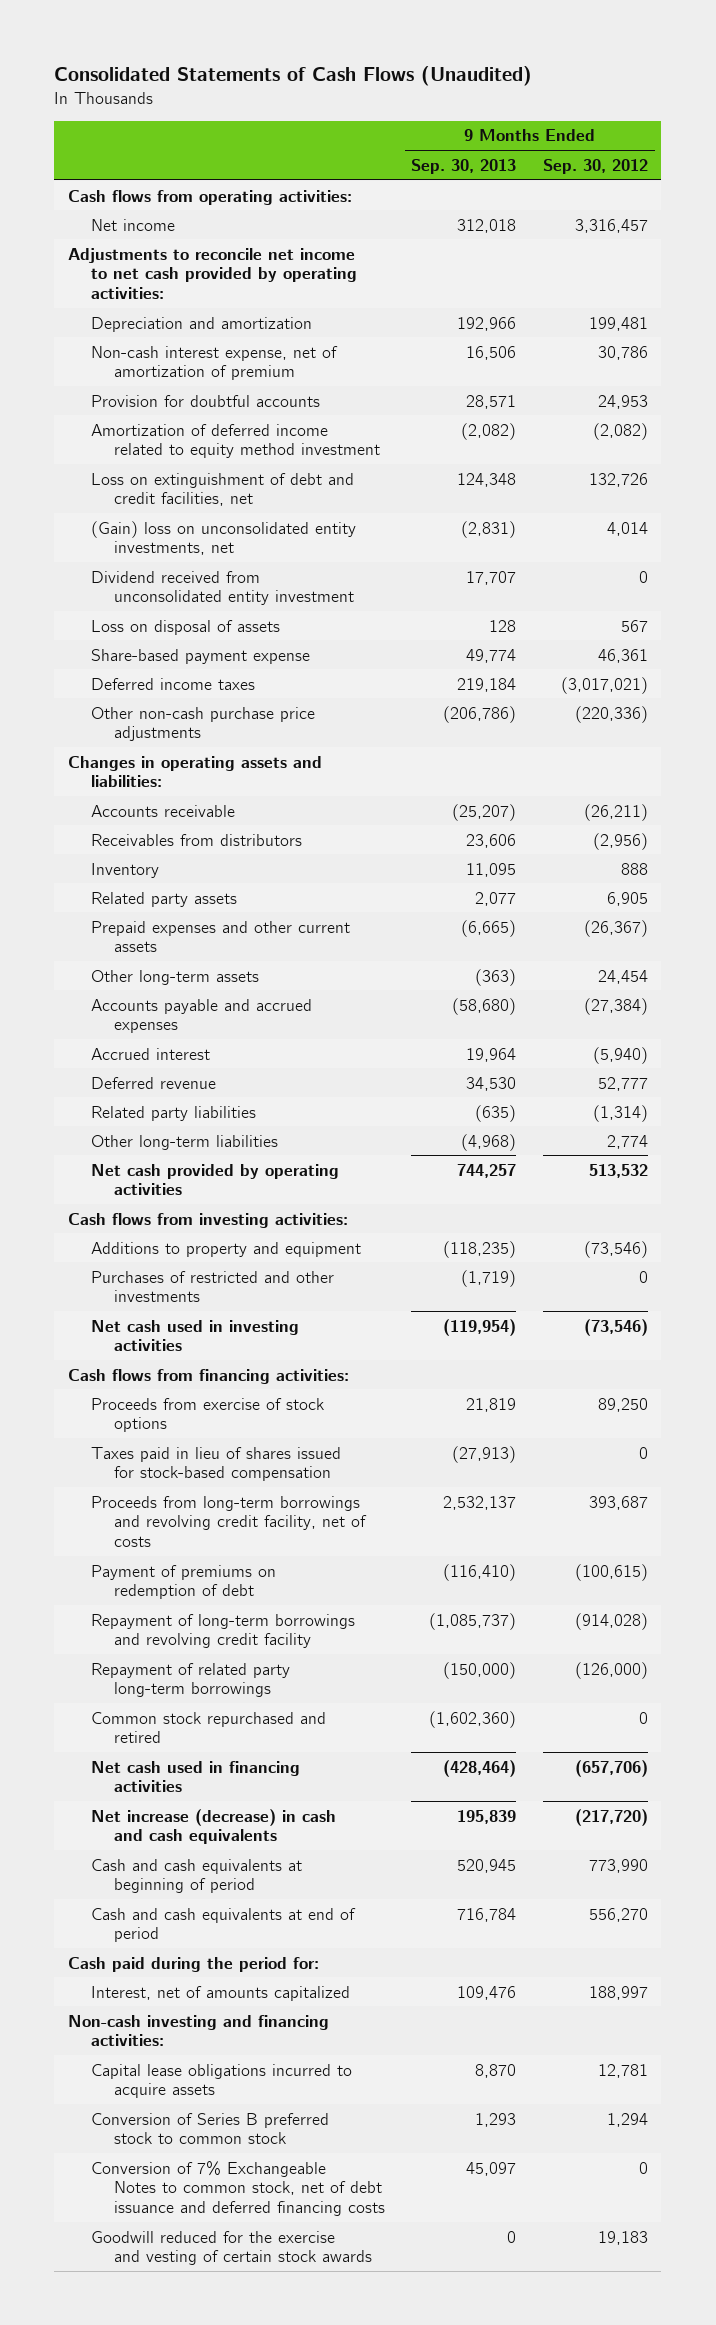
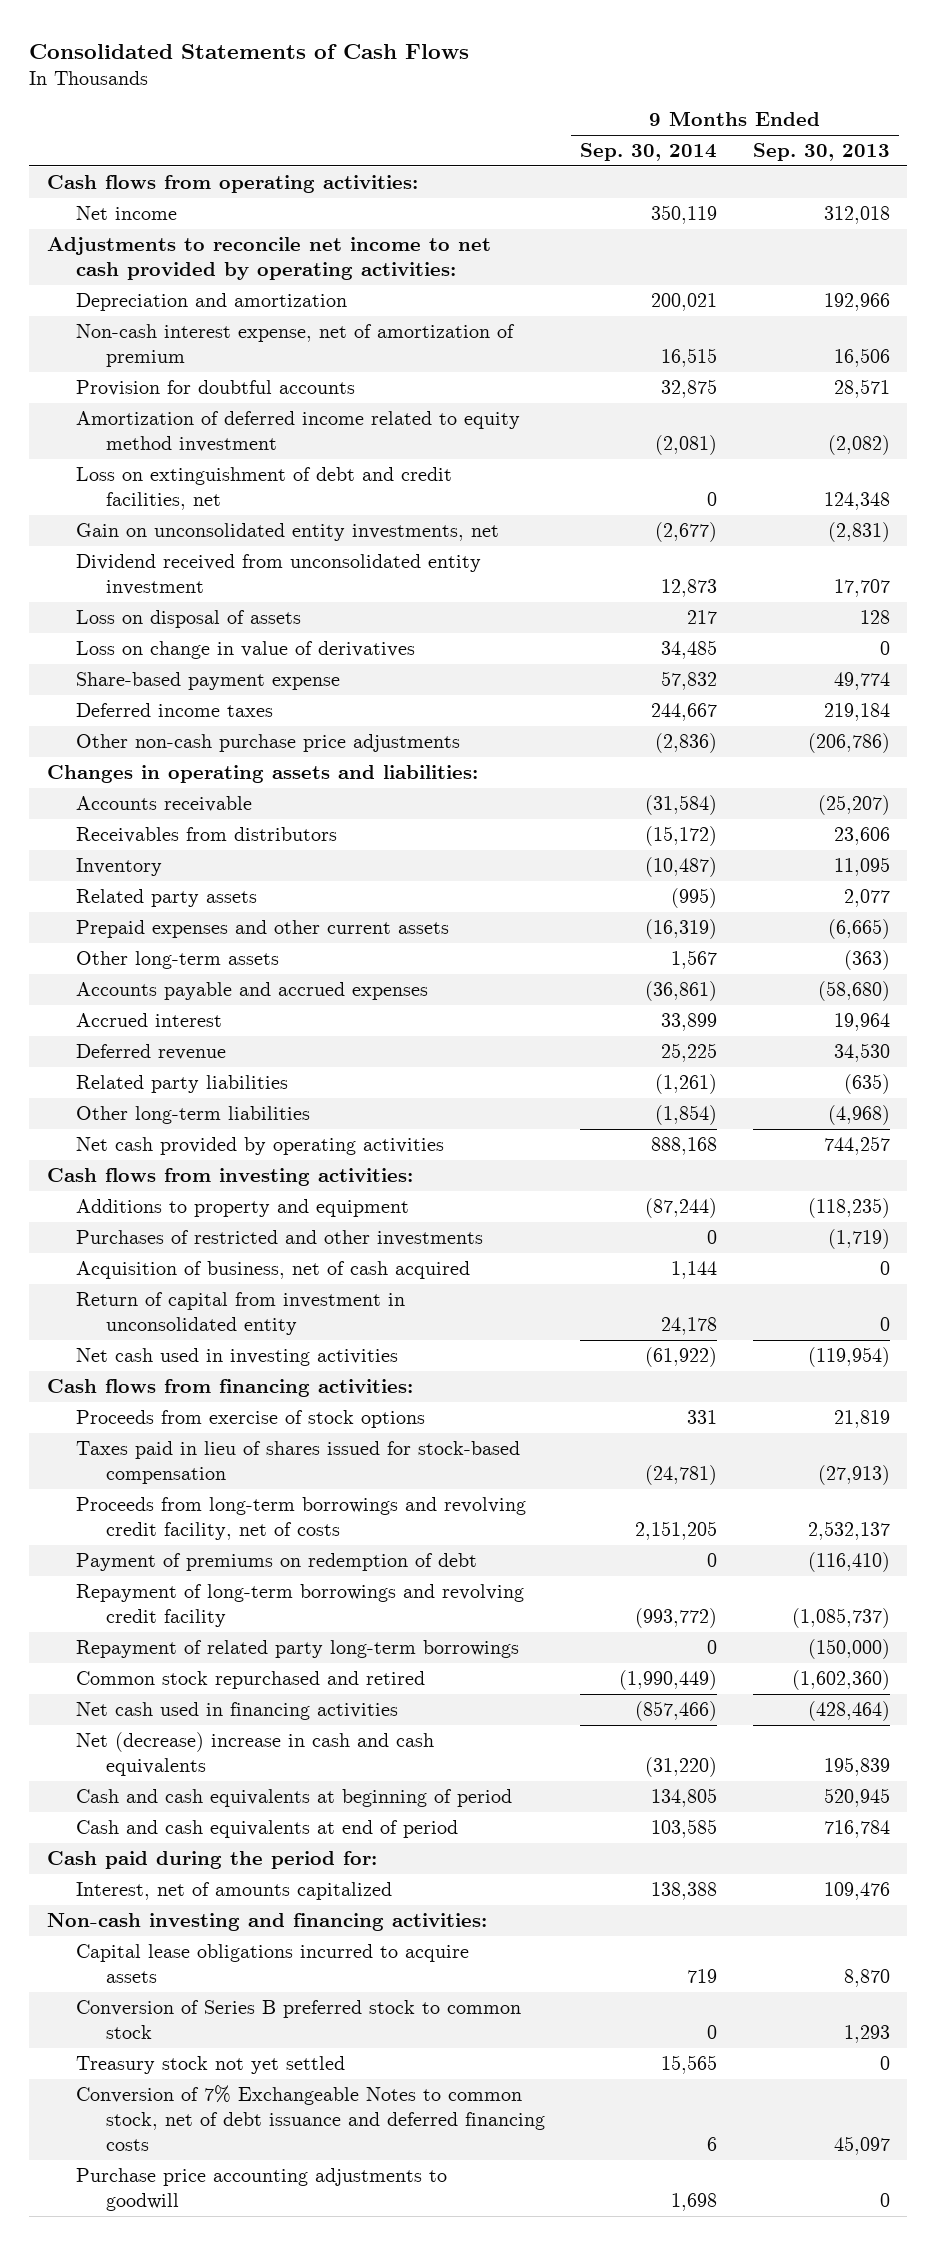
- Consolidated Statements of Cash Flows (Unaudited)
+ Consolidated Statements of Cash Flows
- | 9 Months Ended Sep. 30, 2013 | 9 Months Ended Sep. 30, 2012
+ | 9 Months Ended Sep. 30, 2014 | 9 Months Ended Sep. 30, 2013
- (Gain) loss on unconsolidated entity investments, net | (2,831) | 4,014
+ Gain on unconsolidated entity investments, net | (2,677) | (2,831)
+ Loss on change in value of derivatives | 34,485 | 0
+ Acquisition of business, net of cash acquired | 1,144 | 0
+ Return of capital from investment in unconsolidated entity | 24,178 | 0
- Net increase (decrease) in cash and cash equivalents | 195,839 | (217,720)
+ Net (decrease) increase in cash and cash equivalents | (31,220) | 195,839
+ Treasury stock not yet settled | 15,565 | 0
- Goodwill reduced for the exercise and vesting of certain stock awards | 0 | 19,183
+ Purchase price accounting adjustments to goodwill | 1,698 | 0

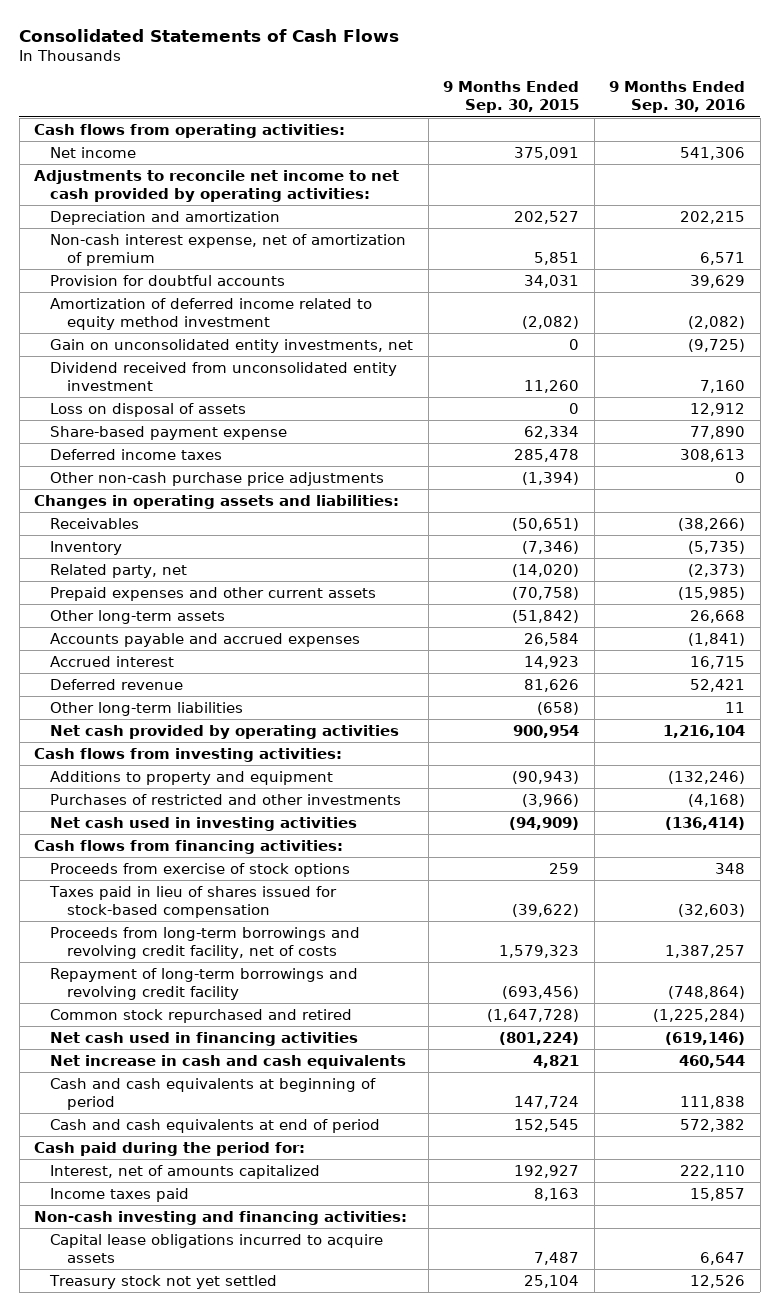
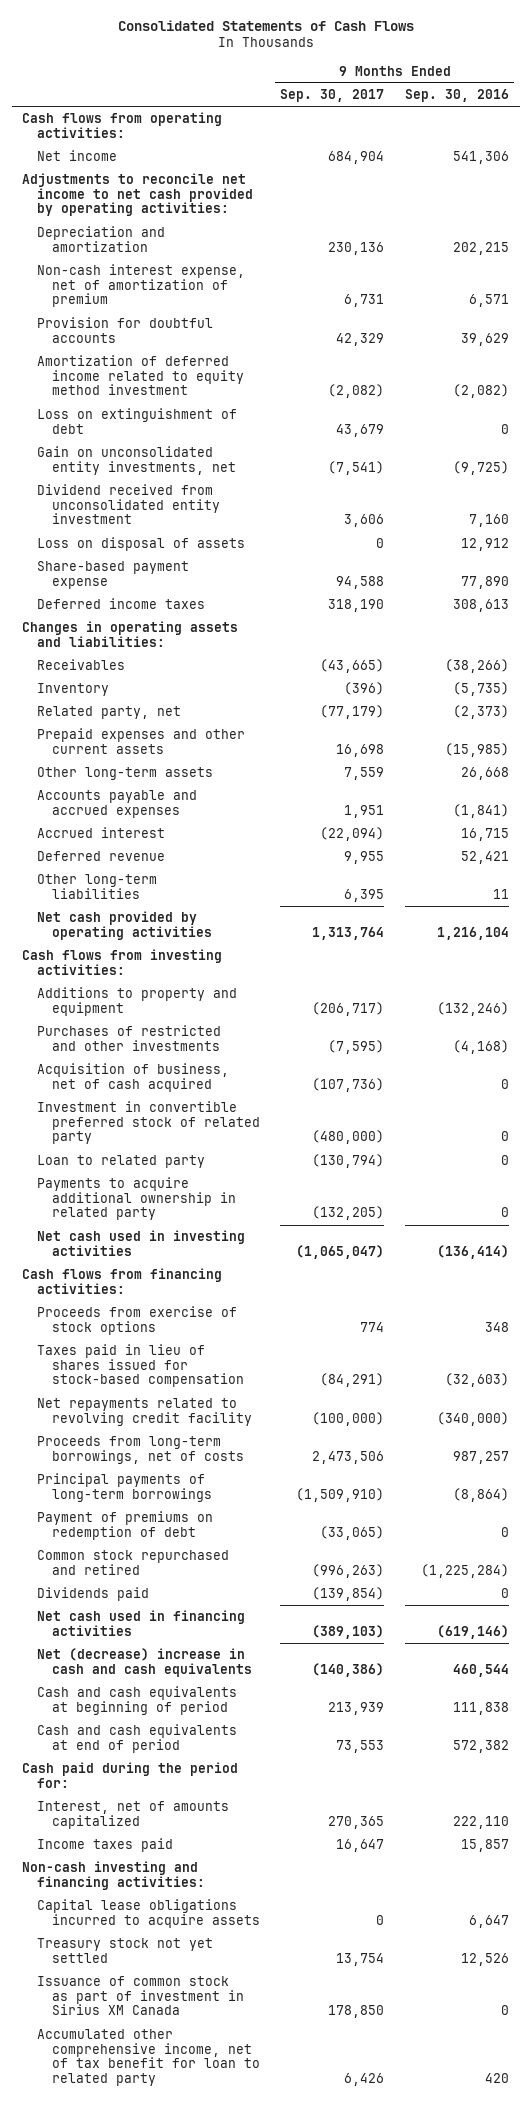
- | 9 Months Ended Sep. 30, 2015 | 9 Months Ended Sep. 30, 2016
+ | 9 Months Ended Sep. 30, 2017 | 9 Months Ended Sep. 30, 2016
+ Loss on extinguishment of debt | 43,679 | 0
- Other non-cash purchase price adjustments | (1,394) | 0
+ Acquisition of business, net of cash acquired | (107,736) | 0
+ Investment in convertible preferred stock of related party | (480,000) | 0
+ Loan to related party | (130,794) | 0
+ Payments to acquire additional ownership in related party | (132,205) | 0
- Proceeds from long-term borrowings and revolving credit facility, net of costs | 1,579,323 | 1,387,257
- Repayment of long-term borrowings and revolving credit facility | (693,456) | (748,864)
+ Net repayments related to revolving credit facility | (100,000) | (340,000)
+ Proceeds from long-term borrowings, net of costs | 2,473,506 | 987,257
+ Principal payments of long-term borrowings | (1,509,910) | (8,864)
+ Payment of premiums on redemption of debt | (33,065) | 0
+ Dividends paid | (139,854) | 0
- Net increase in cash and cash equivalents | 4,821 | 460,544
+ Net (decrease) increase in cash and cash equivalents | (140,386) | 460,544
+ Issuance of common stock as part of investment in Sirius XM Canada | 178,850 | 0
+ Accumulated other comprehensive income, net of tax benefit for loan to related party | 6,426 | 420

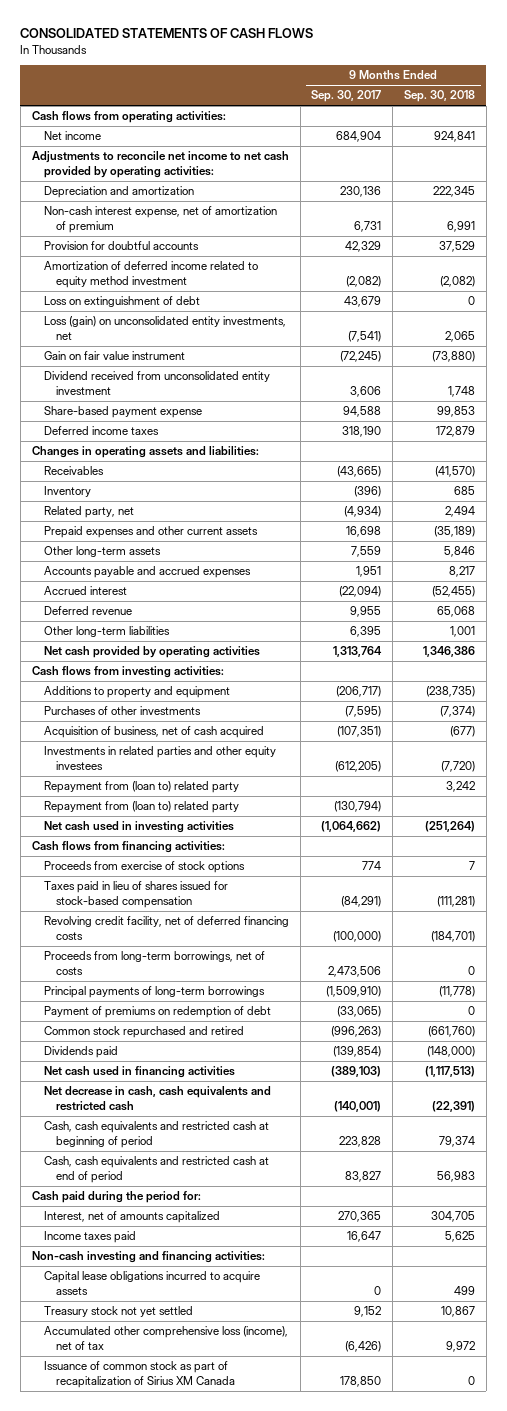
- Consolidated Statements of Cash Flows
+ CONSOLIDATED STATEMENTS OF CASH FLOWS
- | 9 Months Ended Sep. 30, 2017 | 9 Months Ended Sep. 30, 2016
+ | 9 Months Ended Sep. 30, 2017 | 9 Months Ended Sep. 30, 2018
- Gain on unconsolidated entity investments, net | (7,541) | (9,725)
+ Loss (gain) on unconsolidated entity investments, net | (7,541) | 2,065
+ Gain on fair value instrument | (72,245) | (73,880)
- Loss on disposal of assets | 0 | 12,912
- Related party, net | (77,179) | (2,373)
+ Related party, net | (4,934) | 2,494
- Purchases of restricted and other investments | (7,595) | (4,168)
- Acquisition of business, net of cash acquired | (107,736) | 0
- Investment in convertible preferred stock of related party | (480,000) | 0
- Loan to related party | (130,794) | 0
- Payments to acquire additional ownership in related party | (132,205) | 0
- Net cash used in investing activities | (1,065,047) | (136,414)
+ Purchases of other investments | (7,595) | (7,374)
+ Acquisition of business, net of cash acquired | (107,351) | (677)
+ Investments in related parties and other equity investees | (612,205) | (7,720)
+ Repayment from (loan to) related party | | 3,242
+ Repayment from (loan to) related party | (130,794) |
+ Net cash used in investing activities | (1,064,662) | (251,264)
- Net repayments related to revolving credit facility | (100,000) | (340,000)
+ Revolving credit facility, net of deferred financing costs | (100,000) | (184,701)
- Net (decrease) increase in cash and cash equivalents | (140,386) | 460,544
- Cash and cash equivalents at beginning of period | 213,939 | 111,838
- Cash and cash equivalents at end of period | 73,553 | 572,382
+ Net decrease in cash, cash equivalents and restricted cash | (140,001) | (22,391)
+ Cash, cash equivalents and restricted cash at beginning of period | 223,828 | 79,374
+ Cash, cash equivalents and restricted cash at end of period | 83,827 | 56,983
- Treasury stock not yet settled | 13,754 | 12,526
- Issuance of common stock as part of investment in Sirius XM Canada | 178,850 | 0
- Accumulated other comprehensive income, net of tax benefit for loan to related party | 6,426 | 420
+ Treasury stock not yet settled | 9,152 | 10,867
+ Accumulated other comprehensive loss (income), net of tax | (6,426) | 9,972
+ Issuance of common stock as part of recapitalization of Sirius XM Canada | 178,850 | 0

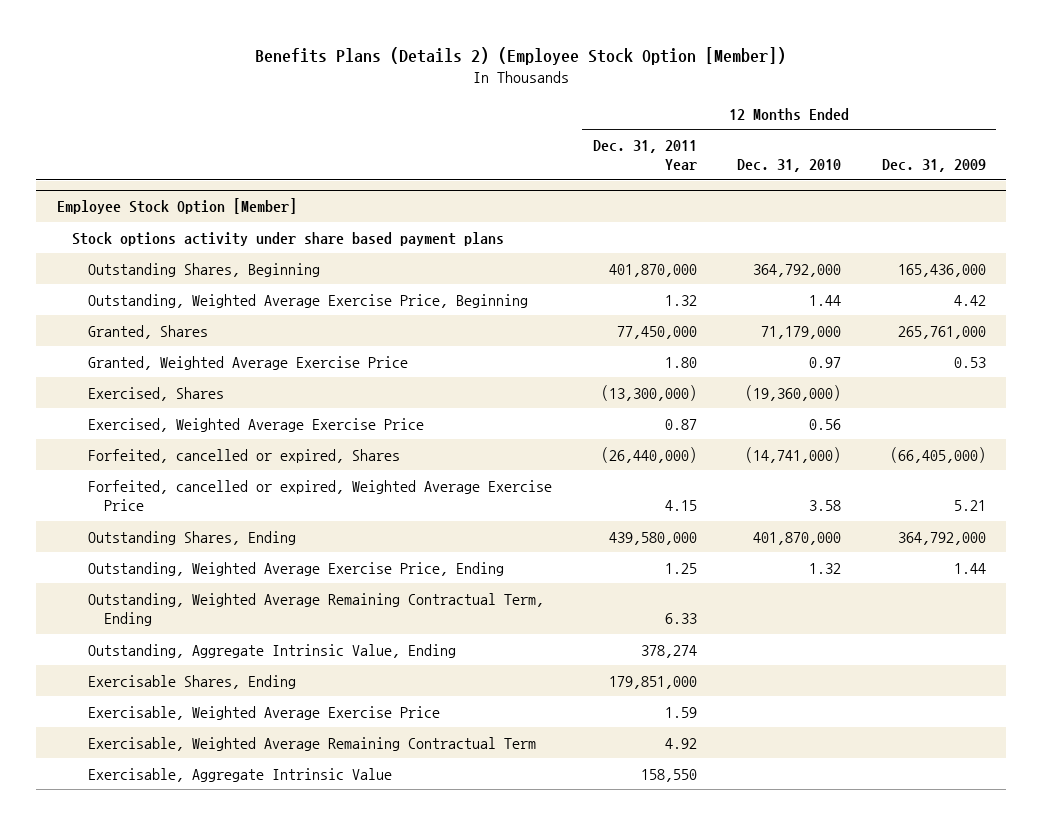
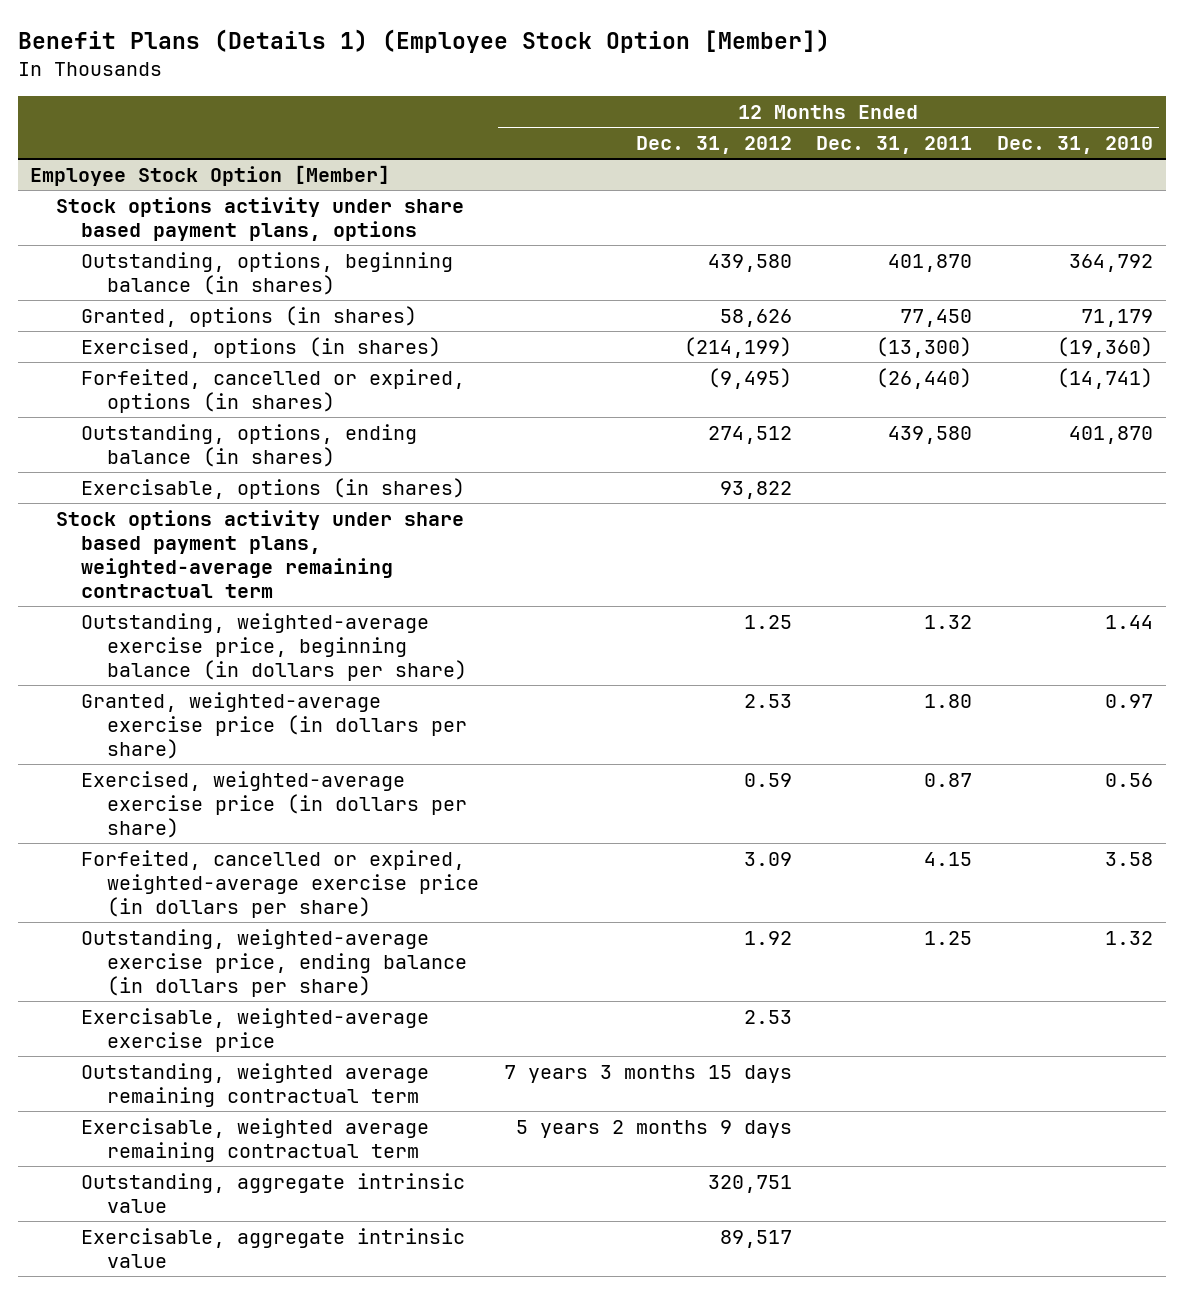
- Benefits Plans (Details 2) (Employee Stock Option [Member])
+ Benefit Plans (Details 1) (Employee Stock Option [Member])
- | 12 Months Ended Dec. 31, 2011 Year | 12 Months Ended Dec. 31, 2010 | 12 Months Ended Dec. 31, 2009
+ | 12 Months Ended Dec. 31, 2012 | 12 Months Ended Dec. 31, 2011 | 12 Months Ended Dec. 31, 2010
@ Employee Stock Option [Member]
- Stock options activity under share based payment plans
- Outstanding Shares, Beginning | 401,870,000 | 364,792,000 | 165,436,000
- Outstanding, Weighted Average Exercise Price, Beginning | 1.32 | 1.44 | 4.42
- Granted, Shares | 77,450,000 | 71,179,000 | 265,761,000
- Granted, Weighted Average Exercise Price | 1.80 | 0.97 | 0.53
- Exercised, Shares | (13,300,000) | (19,360,000) |
- Exercised, Weighted Average Exercise Price | 0.87 | 0.56 |
- Forfeited, cancelled or expired, Shares | (26,440,000) | (14,741,000) | (66,405,000)
- Forfeited, cancelled or expired, Weighted Average Exercise Price | 4.15 | 3.58 | 5.21
- Outstanding Shares, Ending | 439,580,000 | 401,870,000 | 364,792,000
- Outstanding, Weighted Average Exercise Price, Ending | 1.25 | 1.32 | 1.44
- Outstanding, Weighted Average Remaining Contractual Term, Ending | 6.33 | |
- Outstanding, Aggregate Intrinsic Value, Ending | 378,274 | |
- Exercisable Shares, Ending | 179,851,000 | |
- Exercisable, Weighted Average Exercise Price | 1.59 | |
- Exercisable, Weighted Average Remaining Contractual Term | 4.92 | |
- Exercisable, Aggregate Intrinsic Value | 158,550 | |
+ Stock options activity under share based payment plans, options
+ Outstanding, options, beginning balance (in shares) | 439,580 | 401,870 | 364,792
+ Granted, options (in shares) | 58,626 | 77,450 | 71,179
+ Exercised, options (in shares) | (214,199) | (13,300) | (19,360)
+ Forfeited, cancelled or expired, options (in shares) | (9,495) | (26,440) | (14,741)
+ Outstanding, options, ending balance (in shares) | 274,512 | 439,580 | 401,870
+ Exercisable, options (in shares) | 93,822 | |
+ Stock options activity under share based payment plans, weighted-average remaining contractual term
+ Outstanding, weighted-average exercise price, beginning balance (in dollars per share) | 1.25 | 1.32 | 1.44
+ Granted, weighted-average exercise price (in dollars per share) | 2.53 | 1.80 | 0.97
+ Exercised, weighted-average exercise price (in dollars per share) | 0.59 | 0.87 | 0.56
+ Forfeited, cancelled or expired, weighted-average exercise price (in dollars per share) | 3.09 | 4.15 | 3.58
+ Outstanding, weighted-average exercise price, ending balance (in dollars per share) | 1.92 | 1.25 | 1.32
+ Exercisable, weighted-average exercise price | 2.53 | |
+ Outstanding, weighted average remaining contractual term | 7 years 3 months 15 days | |
+ Exercisable, weighted average remaining contractual term | 5 years 2 months 9 days | |
+ Outstanding, aggregate intrinsic value | 320,751 | |
+ Exercisable, aggregate intrinsic value | 89,517 | |

